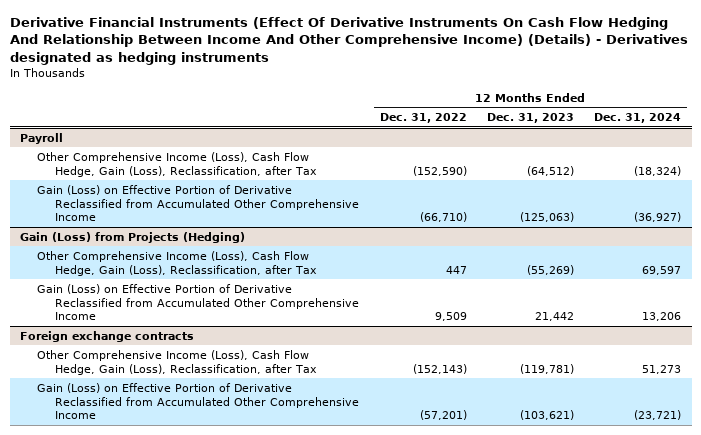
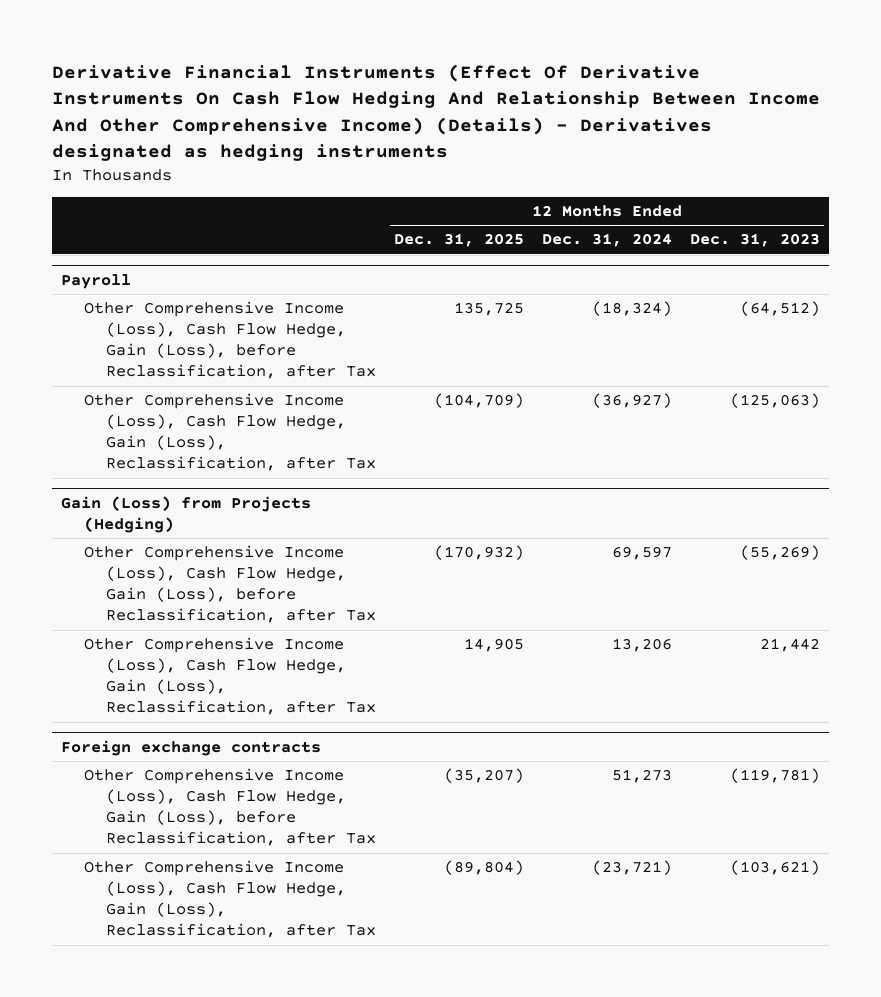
- | 12 Months Ended Dec. 31, 2022 | 12 Months Ended Dec. 31, 2023 | 12 Months Ended Dec. 31, 2024
+ | 12 Months Ended Dec. 31, 2025 | 12 Months Ended Dec. 31, 2024 | 12 Months Ended Dec. 31, 2023
@ Payroll
- Other Comprehensive Income (Loss), Cash Flow Hedge, Gain (Loss), Reclassification, after Tax | (152,590) | (64,512) | (18,324)
- Gain (Loss) on Effective Portion of Derivative Reclassified from Accumulated Other Comprehensive Income | (66,710) | (125,063) | (36,927)
+ Other Comprehensive Income (Loss), Cash Flow Hedge, Gain (Loss), before Reclassification, after Tax | 135,725 | (18,324) | (64,512)
+ Other Comprehensive Income (Loss), Cash Flow Hedge, Gain (Loss), Reclassification, after Tax | (104,709) | (36,927) | (125,063)
@ Gain (Loss) from Projects (Hedging)
- Other Comprehensive Income (Loss), Cash Flow Hedge, Gain (Loss), Reclassification, after Tax | 447 | (55,269) | 69,597
- Gain (Loss) on Effective Portion of Derivative Reclassified from Accumulated Other Comprehensive Income | 9,509 | 21,442 | 13,206
+ Other Comprehensive Income (Loss), Cash Flow Hedge, Gain (Loss), before Reclassification, after Tax | (170,932) | 69,597 | (55,269)
+ Other Comprehensive Income (Loss), Cash Flow Hedge, Gain (Loss), Reclassification, after Tax | 14,905 | 13,206 | 21,442
@ Foreign exchange contracts
- Other Comprehensive Income (Loss), Cash Flow Hedge, Gain (Loss), Reclassification, after Tax | (152,143) | (119,781) | 51,273
- Gain (Loss) on Effective Portion of Derivative Reclassified from Accumulated Other Comprehensive Income | (57,201) | (103,621) | (23,721)
+ Other Comprehensive Income (Loss), Cash Flow Hedge, Gain (Loss), before Reclassification, after Tax | (35,207) | 51,273 | (119,781)
+ Other Comprehensive Income (Loss), Cash Flow Hedge, Gain (Loss), Reclassification, after Tax | (89,804) | (23,721) | (103,621)

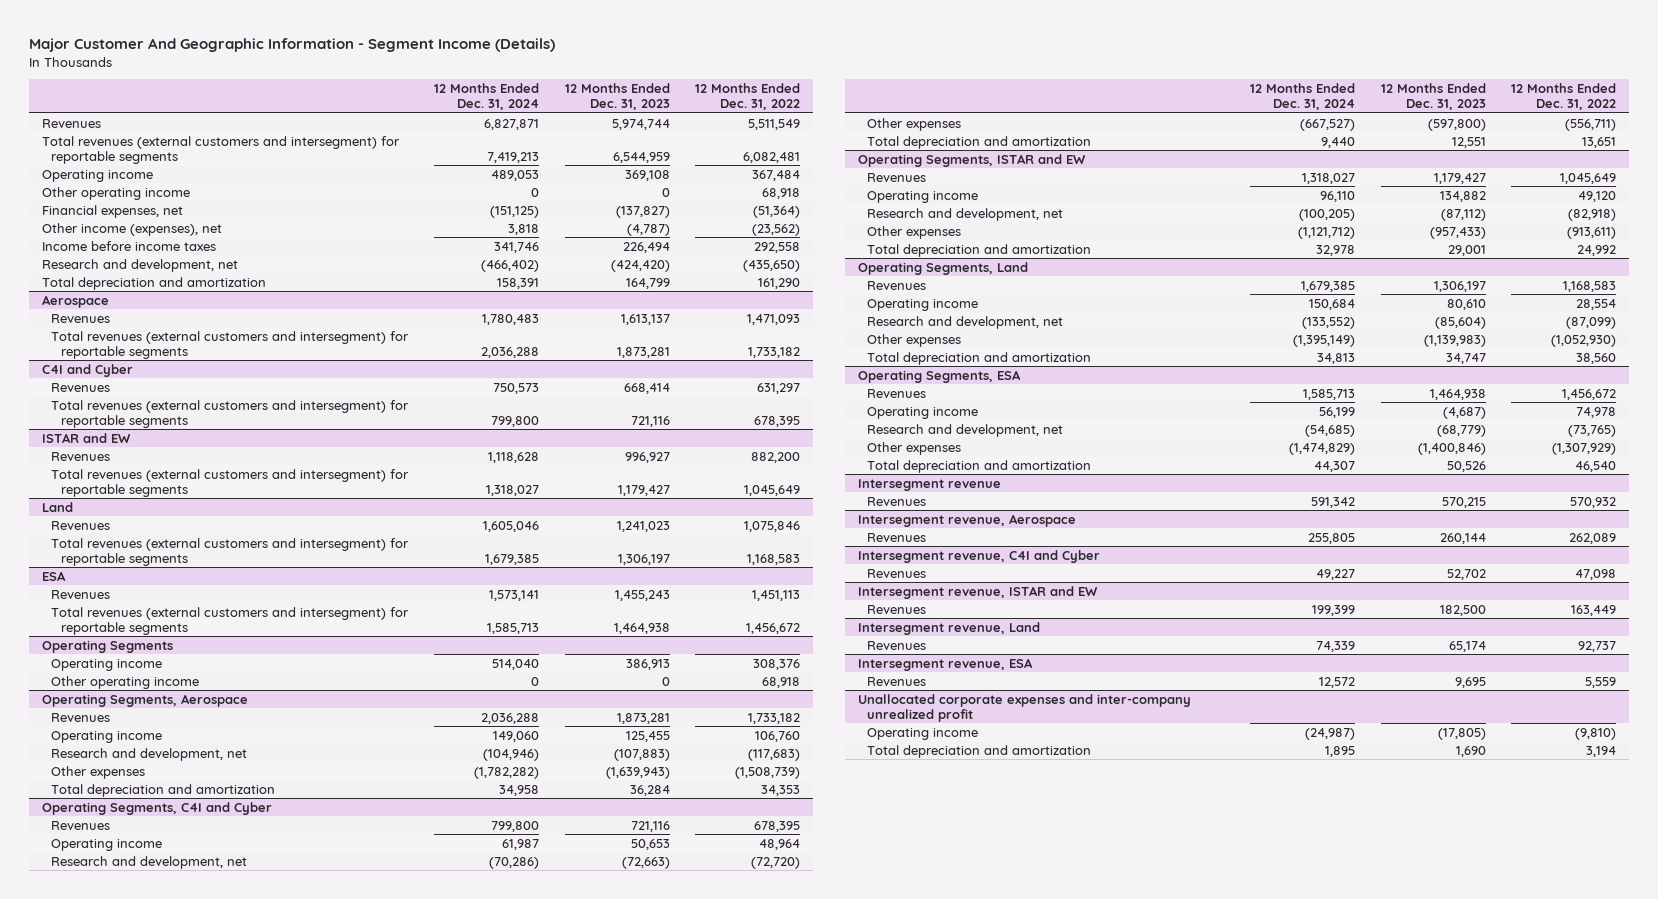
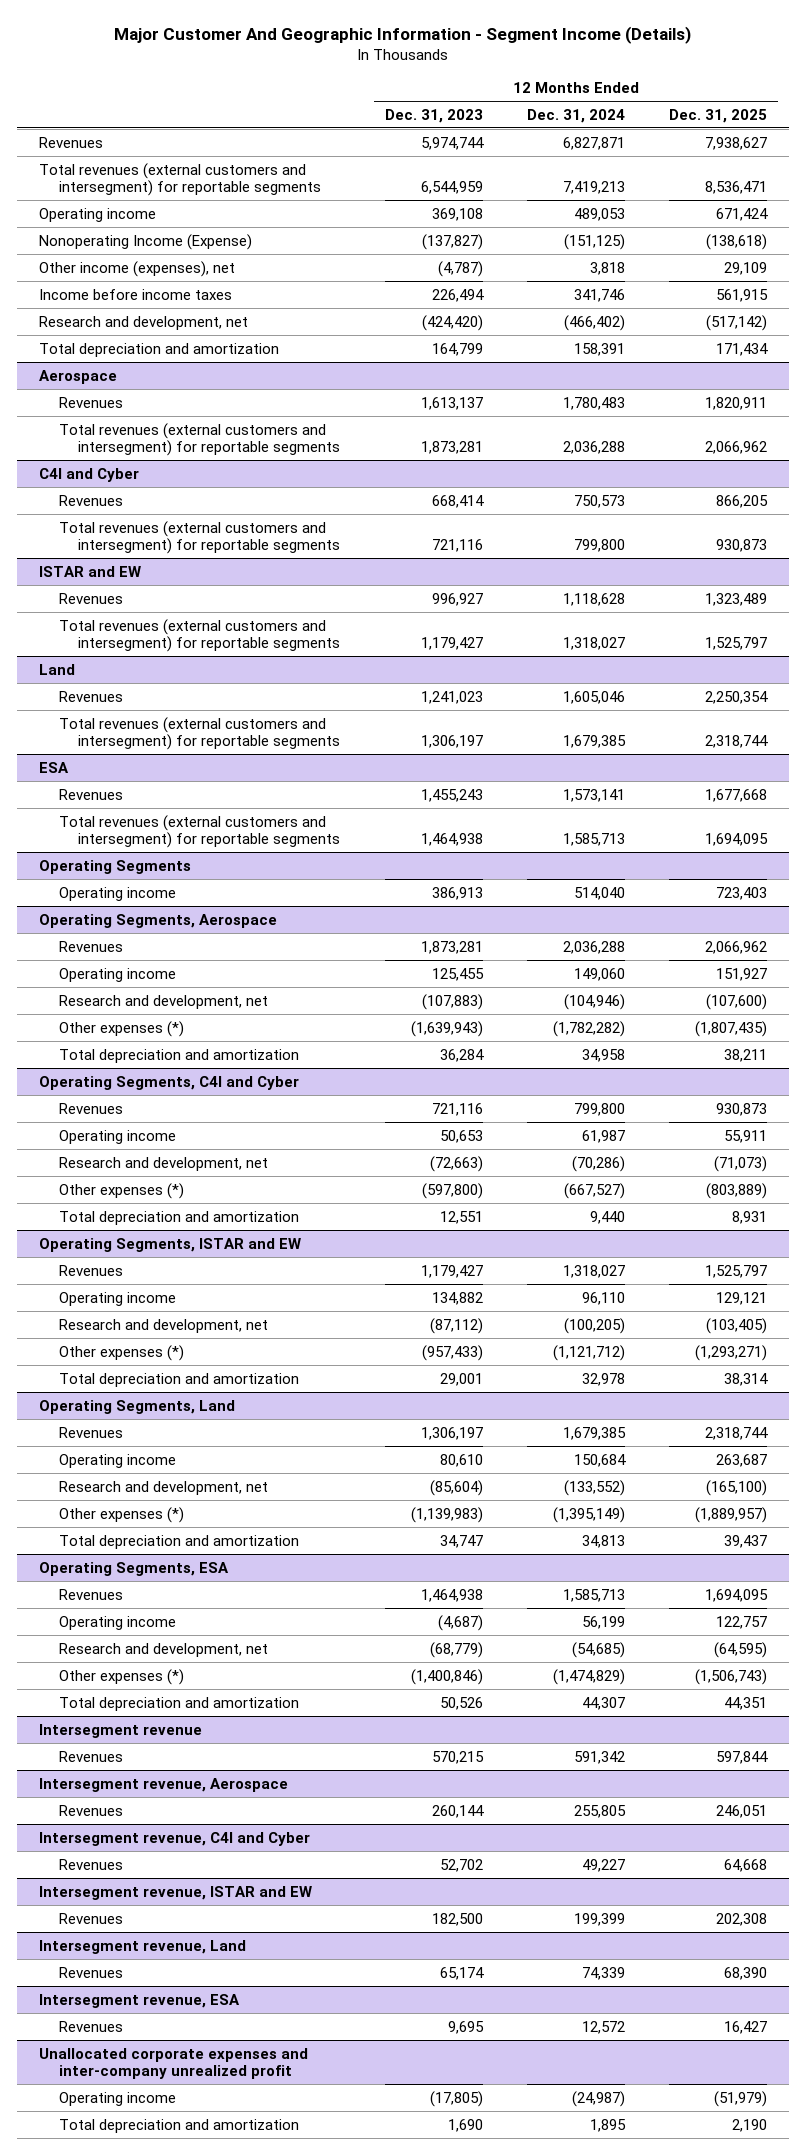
- | 12 Months Ended Dec. 31, 2024 | 12 Months Ended Dec. 31, 2023 | 12 Months Ended Dec. 31, 2022
+ | 12 Months Ended Dec. 31, 2023 | 12 Months Ended Dec. 31, 2024 | 12 Months Ended Dec. 31, 2025
- Other operating income | 0 | 0 | 68,918
- Financial expenses, net | (151,125) | (137,827) | (51,364)
+ Nonoperating Income (Expense) | (137,827) | (151,125) | (138,618)
@ Operating Segments
- Other operating income | 0 | 0 | 68,918
@ Operating Segments, Aerospace
- Other expenses | (1,782,282) | (1,639,943) | (1,508,739)
+ Other expenses (*) | (1,639,943) | (1,782,282) | (1,807,435)
@ Operating Segments, C4I and Cyber
- Other expenses | (667,527) | (597,800) | (556,711)
+ Other expenses (*) | (597,800) | (667,527) | (803,889)
@ Operating Segments, ISTAR and EW
- Other expenses | (1,121,712) | (957,433) | (913,611)
+ Other expenses (*) | (957,433) | (1,121,712) | (1,293,271)
@ Operating Segments, Land
- Other expenses | (1,395,149) | (1,139,983) | (1,052,930)
+ Other expenses (*) | (1,139,983) | (1,395,149) | (1,889,957)
@ Operating Segments, ESA
- Other expenses | (1,474,829) | (1,400,846) | (1,307,929)
+ Other expenses (*) | (1,400,846) | (1,474,829) | (1,506,743)

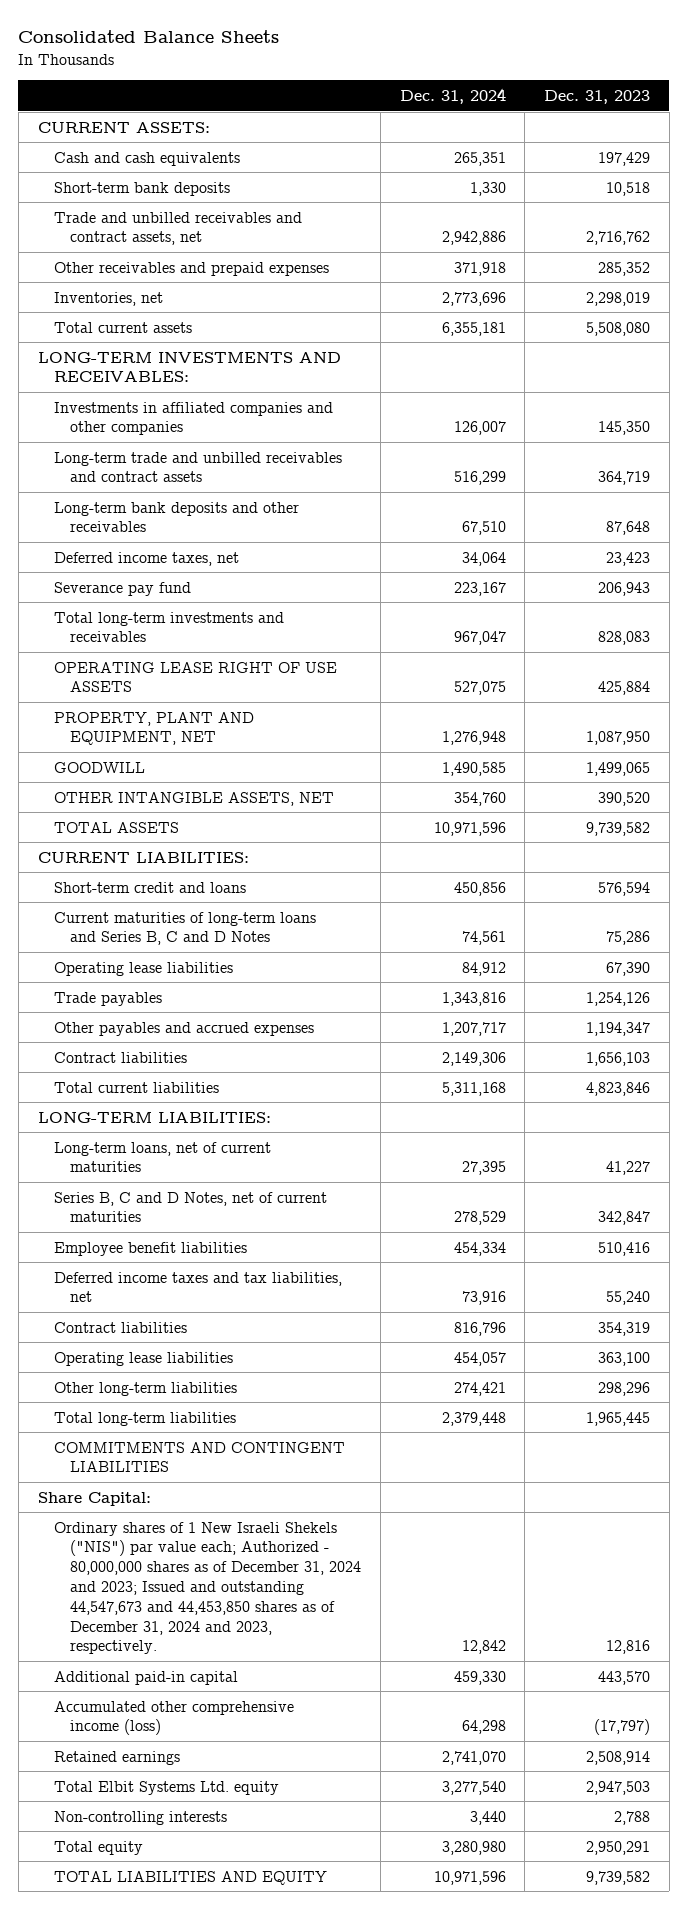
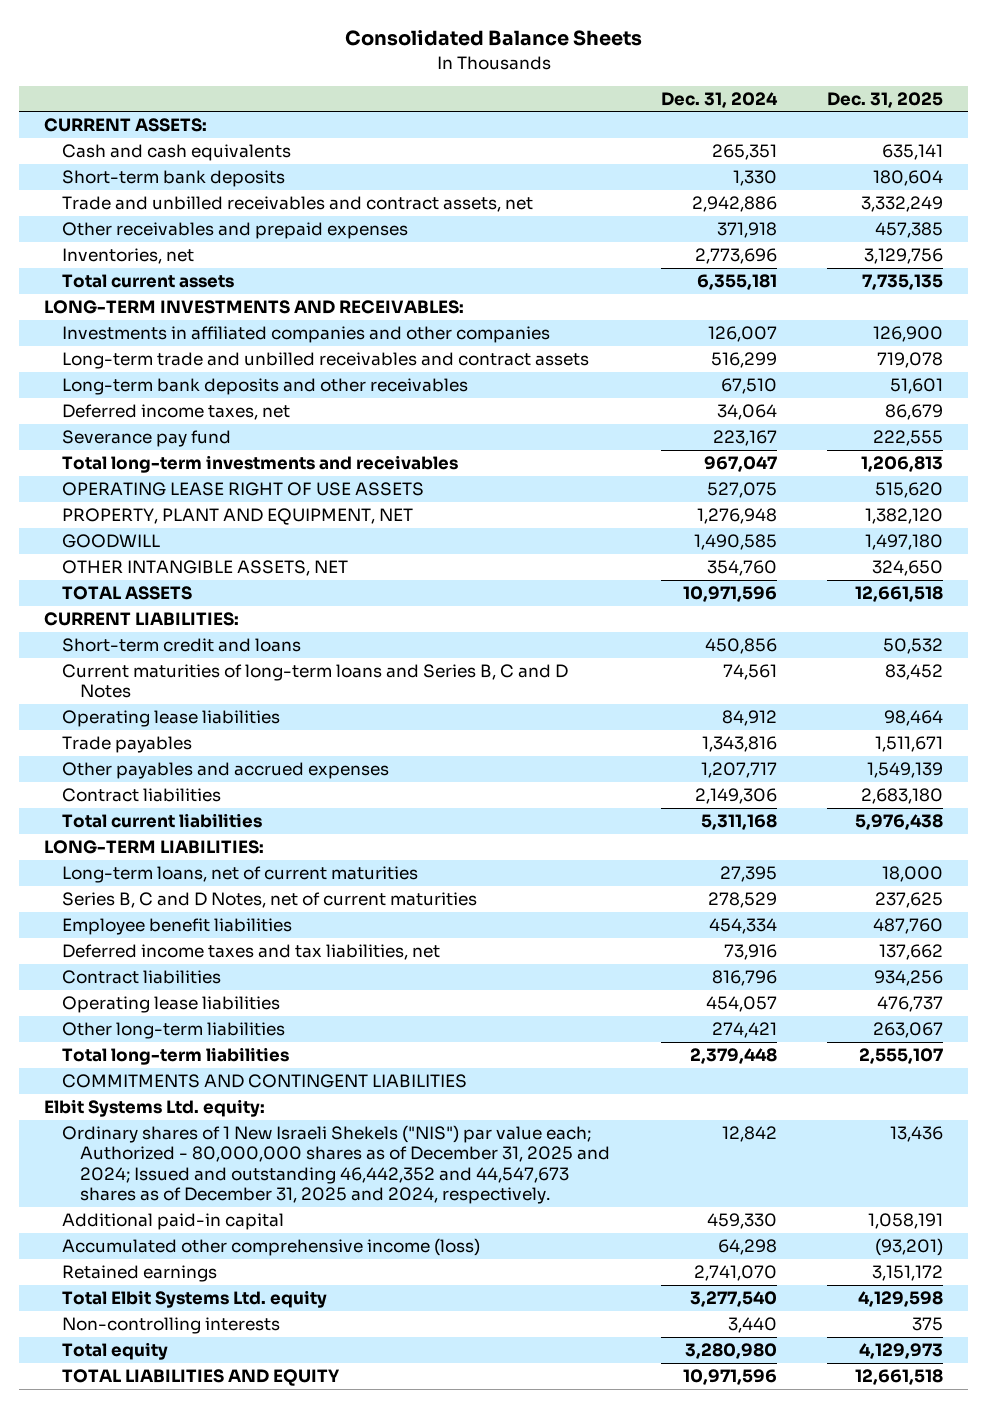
- | Dec. 31, 2024 | Dec. 31, 2023
+ | Dec. 31, 2024 | Dec. 31, 2025
- Share Capital:
- Ordinary shares of 1 New Israeli Shekels ("NIS") par value each; Authorized - 80,000,000 shares as of December 31, 2024 and 2023; Issued and outstanding 44,547,673 and 44,453,850 shares as of December 31, 2024 and 2023, respectively. | 12,842 | 12,816
+ Elbit Systems Ltd. equity:
+ Ordinary shares of 1 New Israeli Shekels ("NIS") par value each; Authorized - 80,000,000 shares as of December 31, 2025 and 2024; Issued and outstanding 46,442,352 and 44,547,673 shares as of December 31, 2025 and 2024, respectively. | 12,842 | 13,436

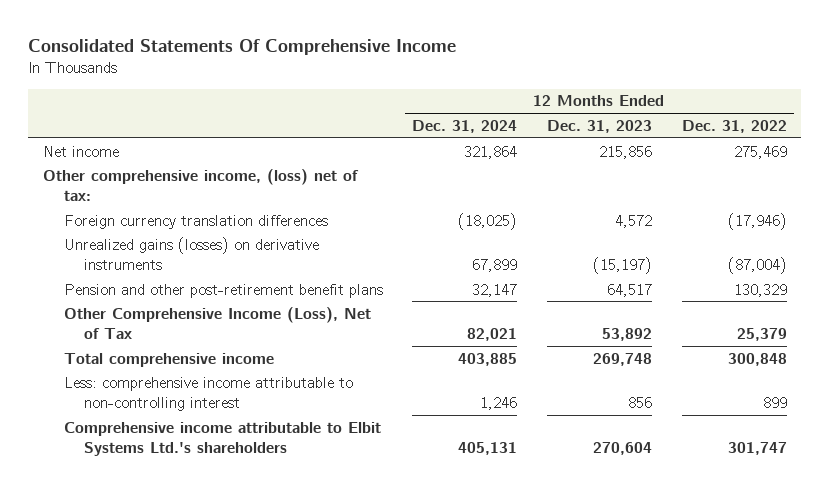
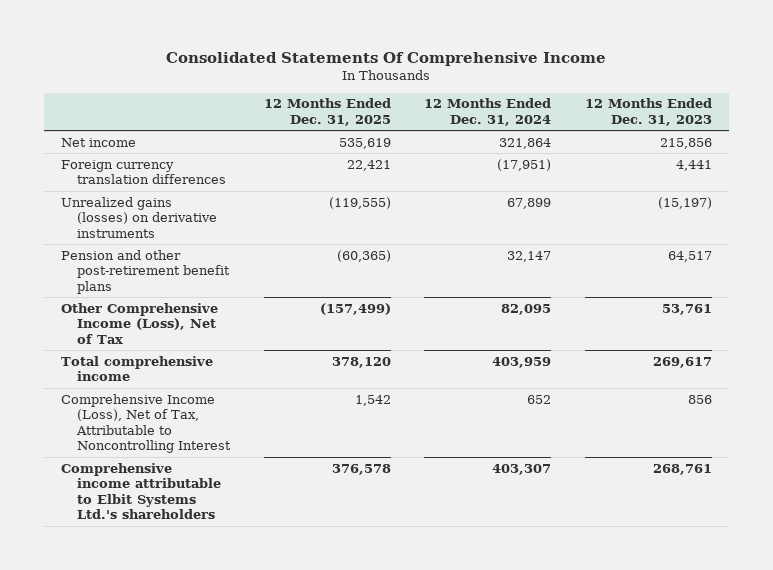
- | 12 Months Ended Dec. 31, 2024 | 12 Months Ended Dec. 31, 2023 | 12 Months Ended Dec. 31, 2022
+ | 12 Months Ended Dec. 31, 2025 | 12 Months Ended Dec. 31, 2024 | 12 Months Ended Dec. 31, 2023
- Other comprehensive income, (loss) net of tax:
- Foreign currency translation differences | (18,025) | 4,572 | (17,946)
+ Foreign currency translation differences | 22,421 | (17,951) | 4,441
- Other Comprehensive Income (Loss), Net of Tax | 82,021 | 53,892 | 25,379
- Total comprehensive income | 403,885 | 269,748 | 300,848
- Less: comprehensive income attributable to non-controlling interest | 1,246 | 856 | 899
- Comprehensive income attributable to Elbit Systems Ltd.'s shareholders | 405,131 | 270,604 | 301,747
+ Other Comprehensive Income (Loss), Net of Tax | (157,499) | 82,095 | 53,761
+ Total comprehensive income | 378,120 | 403,959 | 269,617
+ Comprehensive Income (Loss), Net of Tax, Attributable to Noncontrolling Interest | 1,542 | 652 | 856
+ Comprehensive income attributable to Elbit Systems Ltd.'s shareholders | 376,578 | 403,307 | 268,761

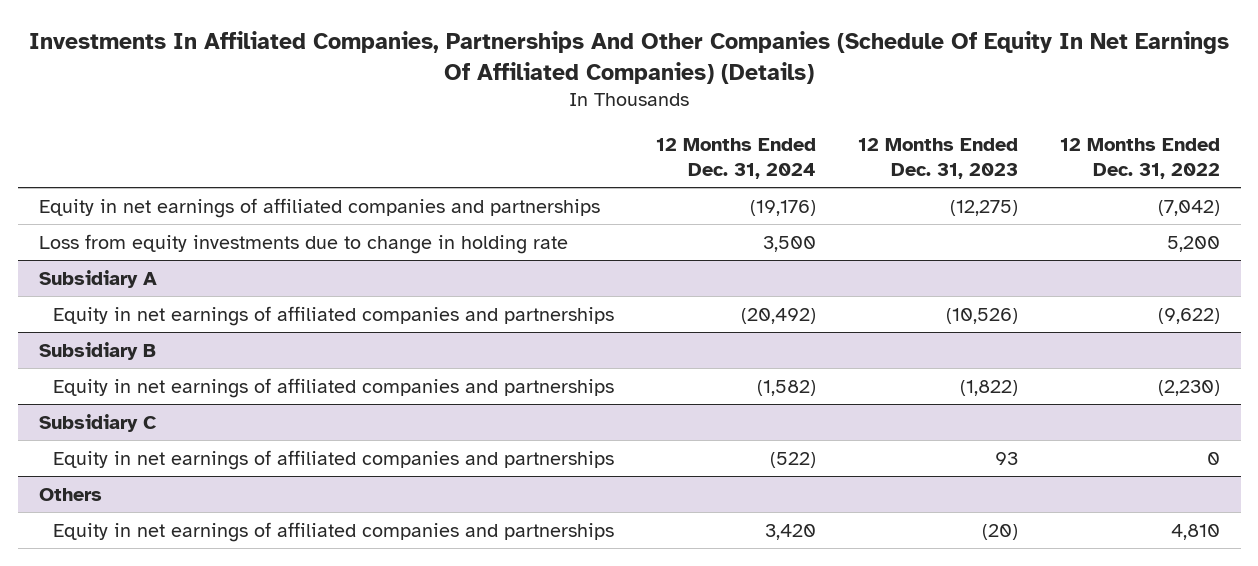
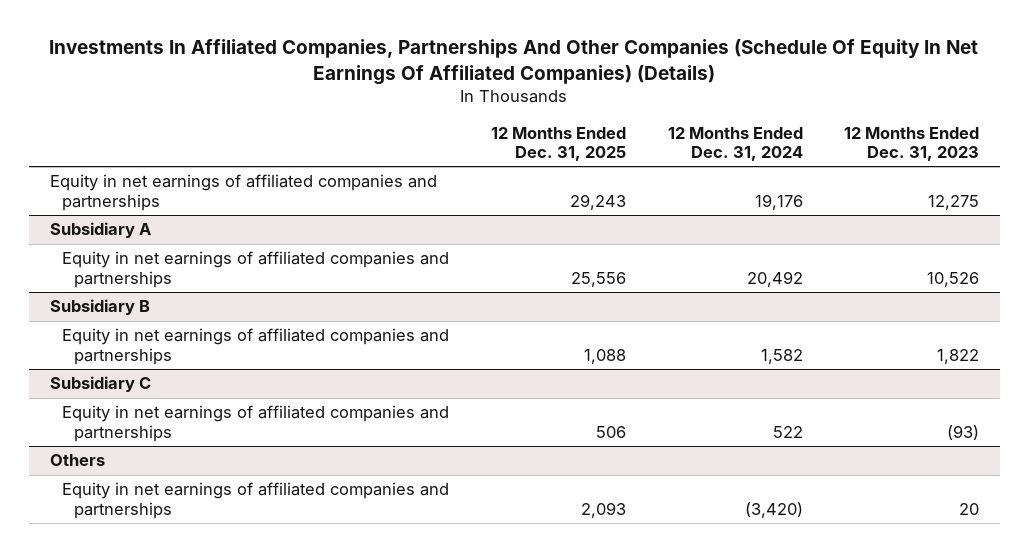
- | 12 Months Ended Dec. 31, 2024 | 12 Months Ended Dec. 31, 2023 | 12 Months Ended Dec. 31, 2022
+ | 12 Months Ended Dec. 31, 2025 | 12 Months Ended Dec. 31, 2024 | 12 Months Ended Dec. 31, 2023
- Equity in net earnings of affiliated companies and partnerships | (19,176) | (12,275) | (7,042)
- Loss from equity investments due to change in holding rate | 3,500 | | 5,200
+ Equity in net earnings of affiliated companies and partnerships | 29,243 | 19,176 | 12,275
@ Subsidiary A
- Equity in net earnings of affiliated companies and partnerships | (20,492) | (10,526) | (9,622)
+ Equity in net earnings of affiliated companies and partnerships | 25,556 | 20,492 | 10,526
@ Subsidiary B
- Equity in net earnings of affiliated companies and partnerships | (1,582) | (1,822) | (2,230)
+ Equity in net earnings of affiliated companies and partnerships | 1,088 | 1,582 | 1,822
@ Subsidiary C
- Equity in net earnings of affiliated companies and partnerships | (522) | 93 | 0
+ Equity in net earnings of affiliated companies and partnerships | 506 | 522 | (93)
@ Others
- Equity in net earnings of affiliated companies and partnerships | 3,420 | (20) | 4,810
+ Equity in net earnings of affiliated companies and partnerships | 2,093 | (3,420) | 20

